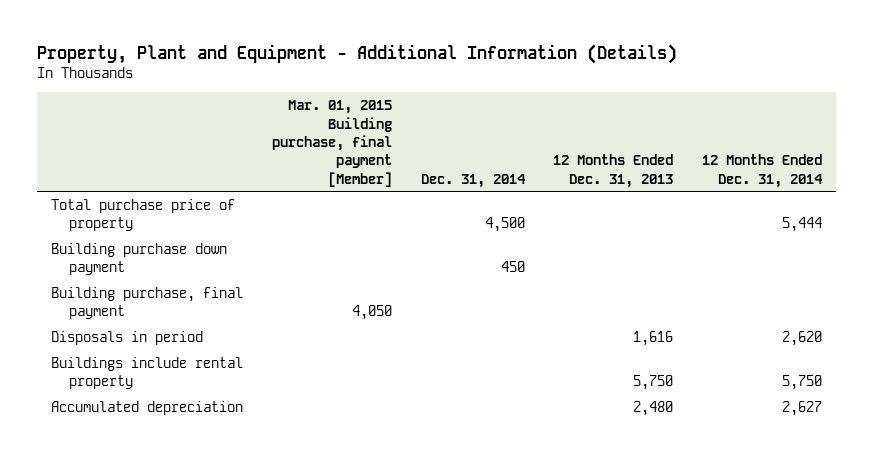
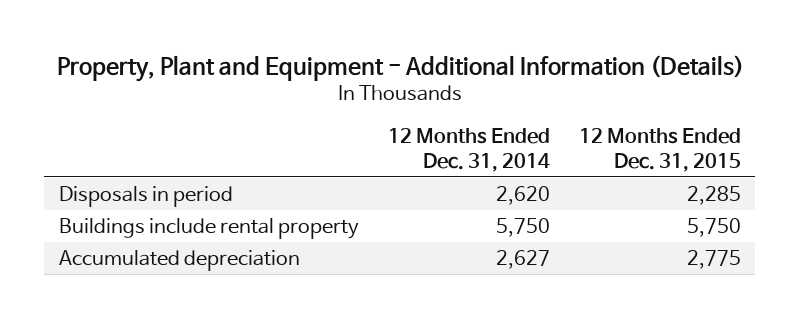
- | Mar. 01, 2015 Building purchase, final payment [Member] | Dec. 31, 2014 | 12 Months Ended Dec. 31, 2013 | 12 Months Ended Dec. 31, 2014
+ | 12 Months Ended Dec. 31, 2014 | 12 Months Ended Dec. 31, 2015
- Total purchase price of property | | 4,500 | | 5,444
- Building purchase down payment | | 450 | |
- Building purchase, final payment | 4,050 | | |

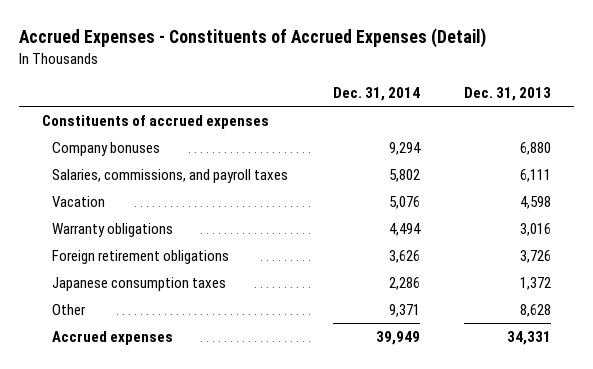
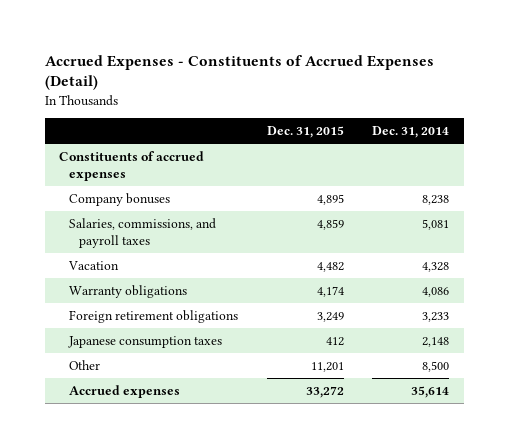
- | Dec. 31, 2014 | Dec. 31, 2013
+ | Dec. 31, 2015 | Dec. 31, 2014
- Company bonuses | 9,294 | 6,880
- Salaries, commissions, and payroll taxes | 5,802 | 6,111
- Vacation | 5,076 | 4,598
- Warranty obligations | 4,494 | 3,016
- Foreign retirement obligations | 3,626 | 3,726
- Japanese consumption taxes | 2,286 | 1,372
- Other | 9,371 | 8,628
- Accrued expenses | 39,949 | 34,331
+ Company bonuses | 4,895 | 8,238
+ Salaries, commissions, and payroll taxes | 4,859 | 5,081
+ Vacation | 4,482 | 4,328
+ Warranty obligations | 4,174 | 4,086
+ Foreign retirement obligations | 3,249 | 3,233
+ Japanese consumption taxes | 412 | 2,148
+ Other | 11,201 | 8,500
+ Accrued expenses | 33,272 | 35,614

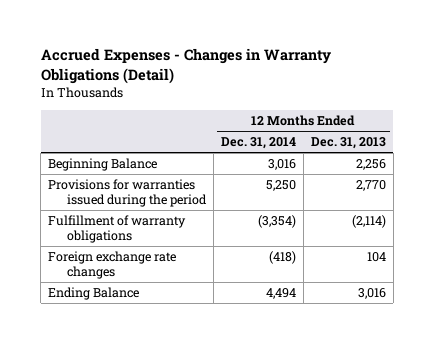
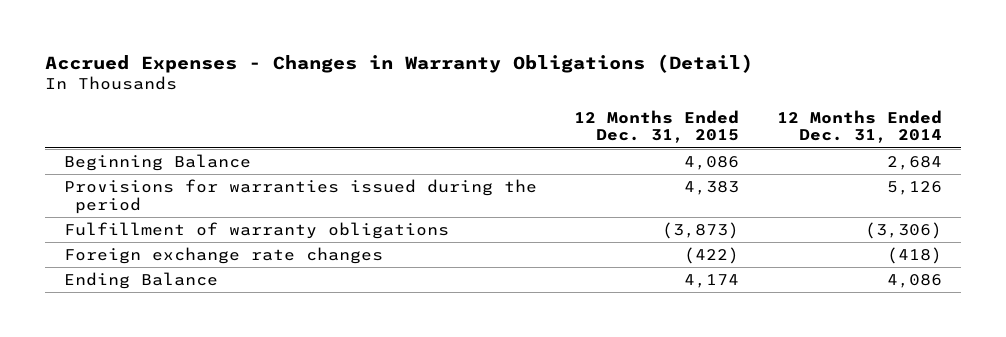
- | 12 Months Ended Dec. 31, 2014 | 12 Months Ended Dec. 31, 2013
+ | 12 Months Ended Dec. 31, 2015 | 12 Months Ended Dec. 31, 2014
- Beginning Balance | 3,016 | 2,256
- Provisions for warranties issued during the period | 5,250 | 2,770
- Fulfillment of warranty obligations | (3,354) | (2,114)
+ Beginning Balance | 4,086 | 2,684
+ Provisions for warranties issued during the period | 4,383 | 5,126
+ Fulfillment of warranty obligations | (3,873) | (3,306)
- Ending Balance | 4,494 | 3,016
+ Ending Balance | 4,174 | 4,086

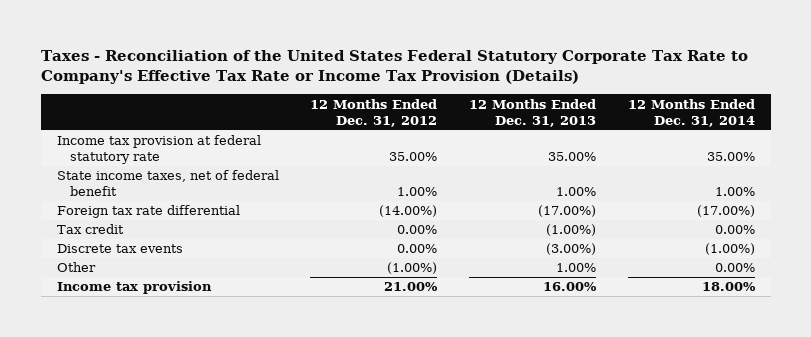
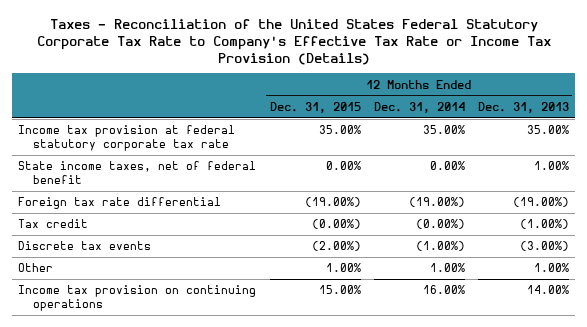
- | 12 Months Ended Dec. 31, 2012 | 12 Months Ended Dec. 31, 2013 | 12 Months Ended Dec. 31, 2014
+ | 12 Months Ended Dec. 31, 2015 | 12 Months Ended Dec. 31, 2014 | 12 Months Ended Dec. 31, 2013
- Income tax provision at federal statutory rate | 35.00% | 35.00% | 35.00%
- State income taxes, net of federal benefit | 1.00% | 1.00% | 1.00%
- Foreign tax rate differential | (14.00%) | (17.00%) | (17.00%)
- Tax credit | 0.00% | (1.00%) | 0.00%
+ Income tax provision at federal statutory corporate tax rate | 35.00% | 35.00% | 35.00%
+ State income taxes, net of federal benefit | 0.00% | 0.00% | 1.00%
+ Foreign tax rate differential | (19.00%) | (19.00%) | (19.00%)
+ Tax credit | (0.00%) | (0.00%) | (1.00%)
- Other | (1.00%) | 1.00% | 0.00%
- Income tax provision | 21.00% | 16.00% | 18.00%
+ Other | 1.00% | 1.00% | 1.00%
+ Income tax provision on continuing operations | 15.00% | 16.00% | 14.00%

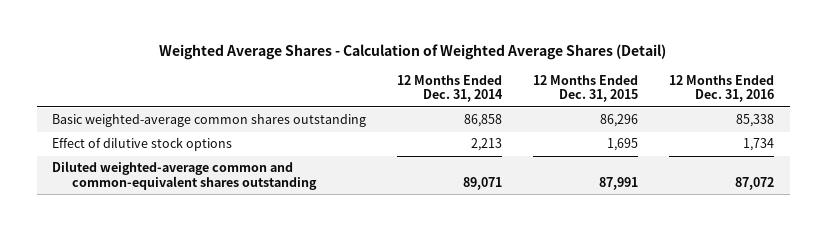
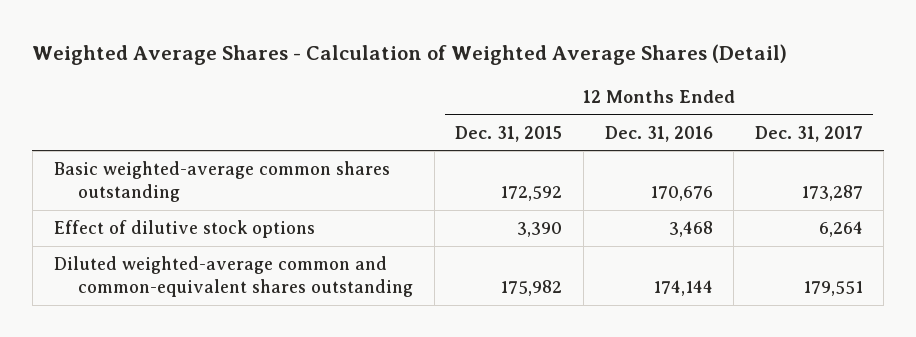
- | 12 Months Ended Dec. 31, 2014 | 12 Months Ended Dec. 31, 2015 | 12 Months Ended Dec. 31, 2016
+ | 12 Months Ended Dec. 31, 2015 | 12 Months Ended Dec. 31, 2016 | 12 Months Ended Dec. 31, 2017
- Basic weighted-average common shares outstanding | 86,858 | 86,296 | 85,338
- Effect of dilutive stock options | 2,213 | 1,695 | 1,734
- Diluted weighted-average common and common-equivalent shares outstanding | 89,071 | 87,991 | 87,072
+ Basic weighted-average common shares outstanding | 172,592 | 170,676 | 173,287
+ Effect of dilutive stock options | 3,390 | 3,468 | 6,264
+ Diluted weighted-average common and common-equivalent shares outstanding | 175,982 | 174,144 | 179,551

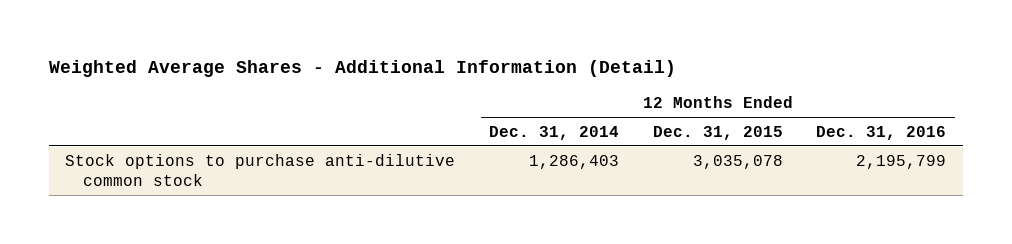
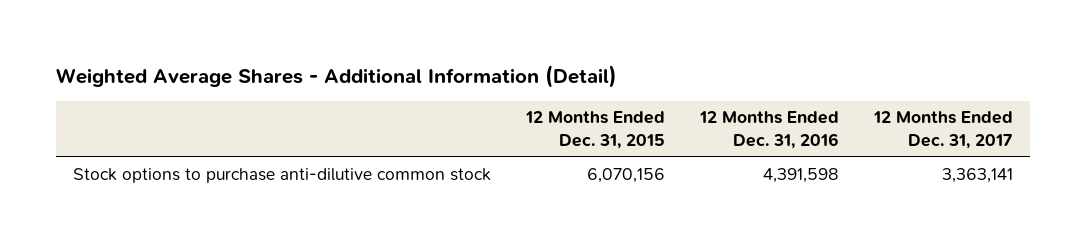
- | 12 Months Ended Dec. 31, 2014 | 12 Months Ended Dec. 31, 2015 | 12 Months Ended Dec. 31, 2016
+ | 12 Months Ended Dec. 31, 2015 | 12 Months Ended Dec. 31, 2016 | 12 Months Ended Dec. 31, 2017
- Stock options to purchase anti-dilutive common stock | 1,286,403 | 3,035,078 | 2,195,799
+ Stock options to purchase anti-dilutive common stock | 6,070,156 | 4,391,598 | 3,363,141

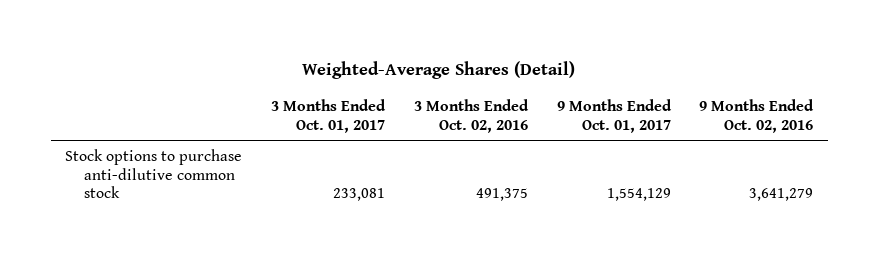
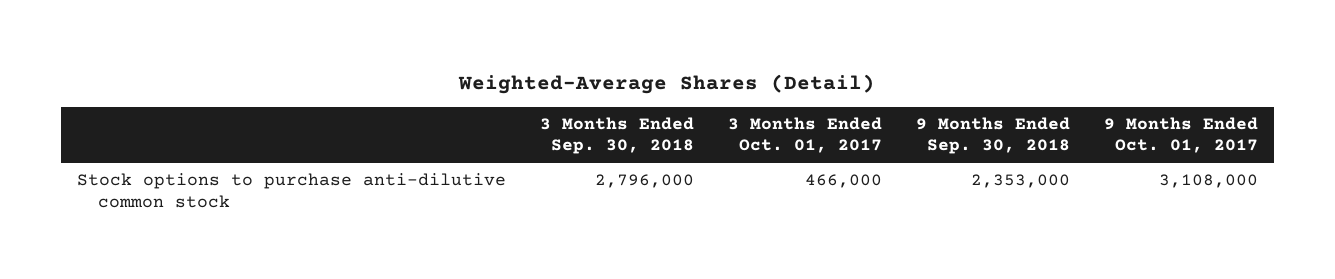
- | 3 Months Ended Oct. 01, 2017 | 3 Months Ended Oct. 02, 2016 | 9 Months Ended Oct. 01, 2017 | 9 Months Ended Oct. 02, 2016
+ | 3 Months Ended Sep. 30, 2018 | 3 Months Ended Oct. 01, 2017 | 9 Months Ended Sep. 30, 2018 | 9 Months Ended Oct. 01, 2017
- Stock options to purchase anti-dilutive common stock | 233,081 | 491,375 | 1,554,129 | 3,641,279
+ Stock options to purchase anti-dilutive common stock | 2,796,000 | 466,000 | 2,353,000 | 3,108,000

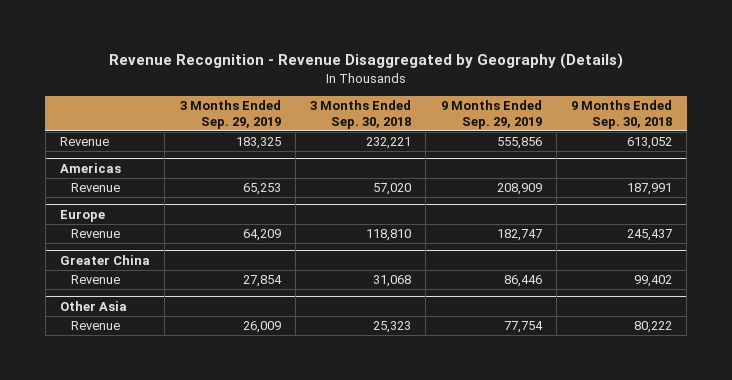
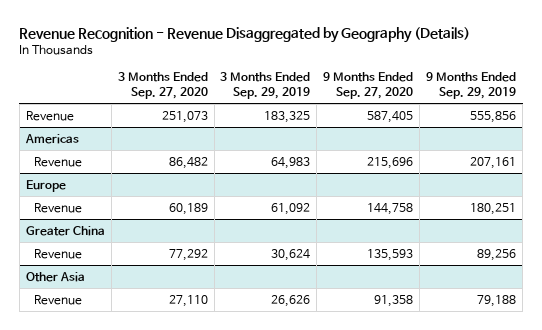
- | 3 Months Ended Sep. 29, 2019 | 3 Months Ended Sep. 30, 2018 | 9 Months Ended Sep. 29, 2019 | 9 Months Ended Sep. 30, 2018
+ | 3 Months Ended Sep. 27, 2020 | 3 Months Ended Sep. 29, 2019 | 9 Months Ended Sep. 27, 2020 | 9 Months Ended Sep. 29, 2019
@ Americas
- Revenue | 65,253 | 57,020 | 208,909 | 187,991
+ Revenue | 86,482 | 64,983 | 215,696 | 207,161
@ Europe
- Revenue | 64,209 | 118,810 | 182,747 | 245,437
+ Revenue | 60,189 | 61,092 | 144,758 | 180,251
@ Greater China
- Revenue | 27,854 | 31,068 | 86,446 | 99,402
+ Revenue | 77,292 | 30,624 | 135,593 | 89,256
@ Other Asia
- Revenue | 26,009 | 25,323 | 77,754 | 80,222
+ Revenue | 27,110 | 26,626 | 91,358 | 79,188

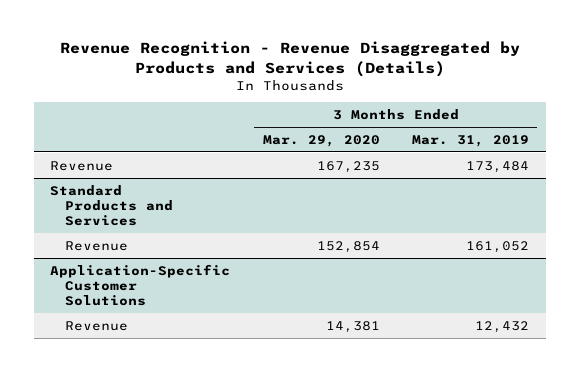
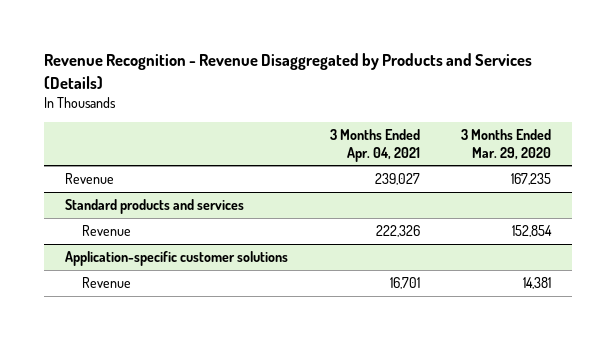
- | 3 Months Ended Mar. 29, 2020 | 3 Months Ended Mar. 31, 2019
+ | 3 Months Ended Apr. 04, 2021 | 3 Months Ended Mar. 29, 2020
- Standard Products and Services
+ Standard products and services
- Application-Specific Customer Solutions
+ Application-specific customer solutions

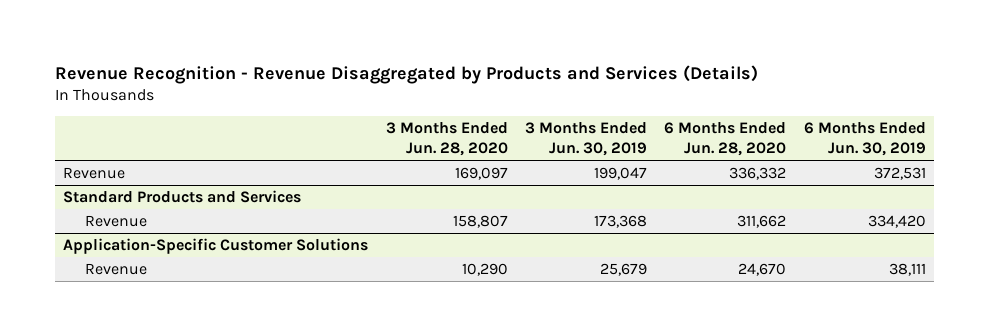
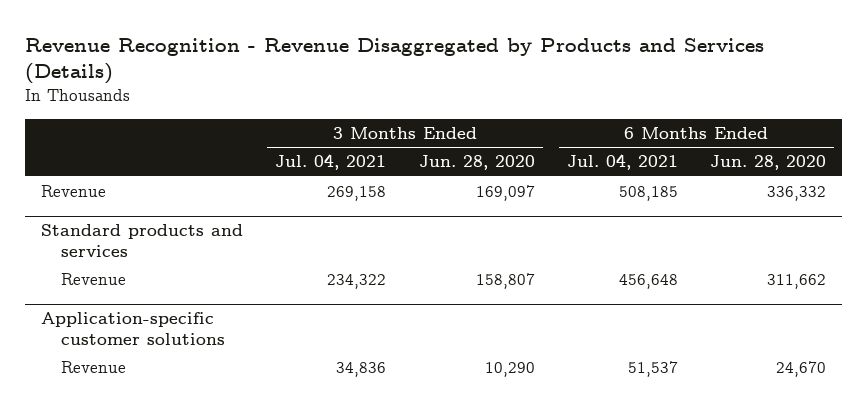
- | 3 Months Ended Jun. 28, 2020 | 3 Months Ended Jun. 30, 2019 | 6 Months Ended Jun. 28, 2020 | 6 Months Ended Jun. 30, 2019
+ | 3 Months Ended Jul. 04, 2021 | 3 Months Ended Jun. 28, 2020 | 6 Months Ended Jul. 04, 2021 | 6 Months Ended Jun. 28, 2020
- Standard Products and Services
+ Standard products and services
- Application-Specific Customer Solutions
+ Application-specific customer solutions

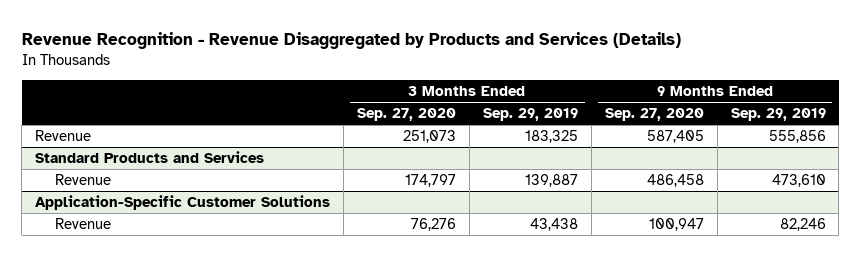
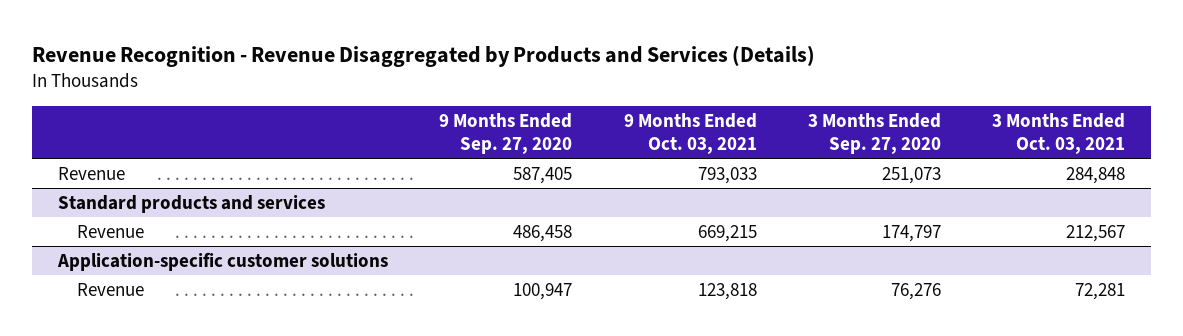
- | 3 Months Ended Sep. 27, 2020 | 3 Months Ended Sep. 29, 2019 | 9 Months Ended Sep. 27, 2020 | 9 Months Ended Sep. 29, 2019
+ | 9 Months Ended Sep. 27, 2020 | 9 Months Ended Oct. 03, 2021 | 3 Months Ended Sep. 27, 2020 | 3 Months Ended Oct. 03, 2021
- Standard Products and Services
+ Standard products and services
- Application-Specific Customer Solutions
+ Application-specific customer solutions

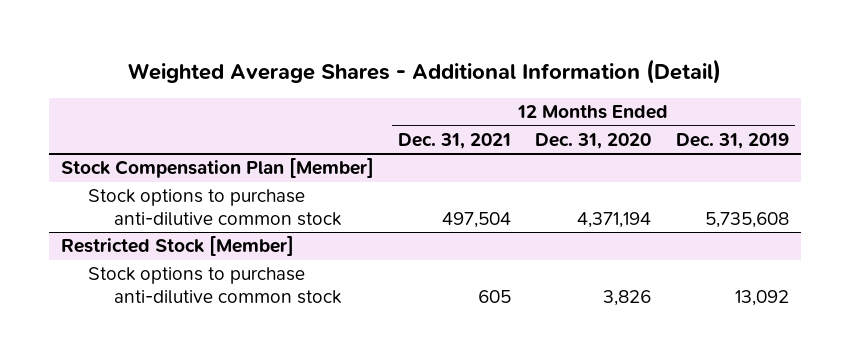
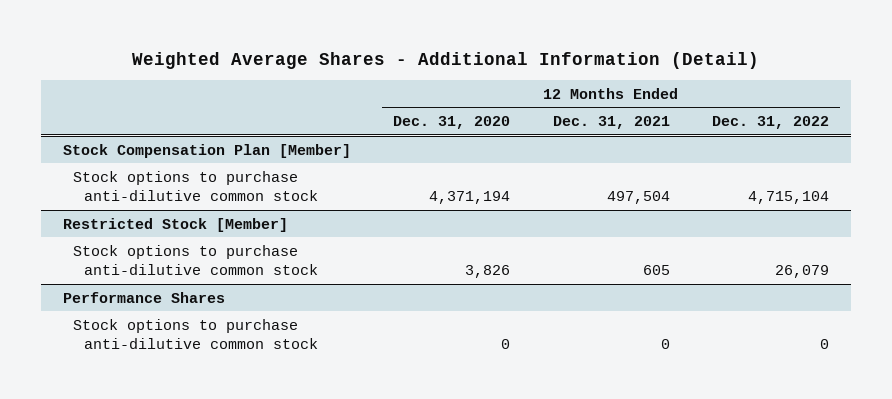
- | 12 Months Ended Dec. 31, 2021 | 12 Months Ended Dec. 31, 2020 | 12 Months Ended Dec. 31, 2019
+ | 12 Months Ended Dec. 31, 2020 | 12 Months Ended Dec. 31, 2021 | 12 Months Ended Dec. 31, 2022
+ Performance Shares
+ Stock options to purchase anti-dilutive common stock | 0 | 0 | 0

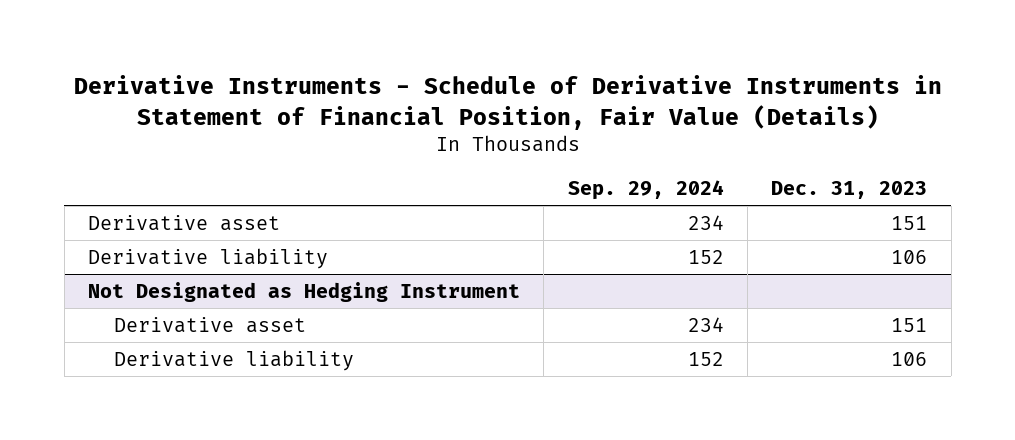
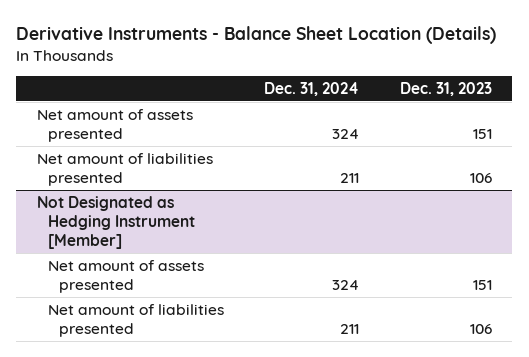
- Derivative Instruments - Schedule of Derivative Instruments in Statement of Financial Position, Fair Value (Details)
+ Derivative Instruments - Balance Sheet Location (Details)
- | Sep. 29, 2024 | Dec. 31, 2023
+ | Dec. 31, 2024 | Dec. 31, 2023
- Derivative asset | 234 | 151
- Derivative liability | 152 | 106
- Not Designated as Hedging Instrument
- Derivative asset | 234 | 151
- Derivative liability | 152 | 106
+ Net amount of assets presented | 324 | 151
+ Net amount of liabilities presented | 211 | 106
+ Not Designated as Hedging Instrument [Member]
+ Net amount of assets presented | 324 | 151
+ Net amount of liabilities presented | 211 | 106

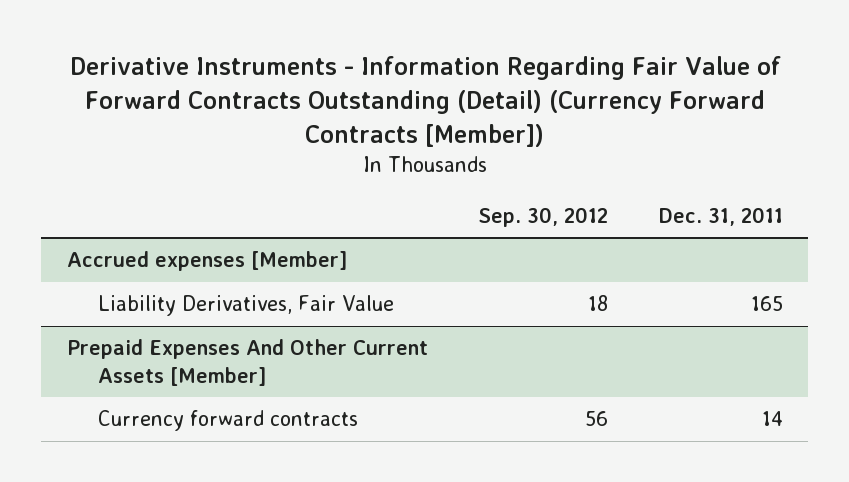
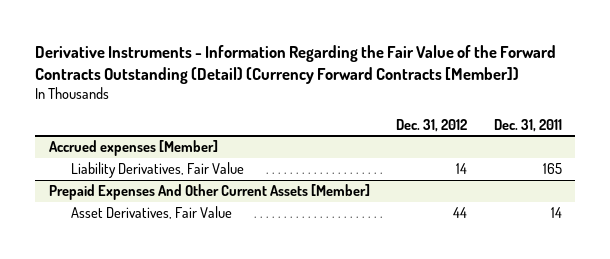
- Derivative Instruments - Information Regarding Fair Value of Forward Contracts Outstanding (Detail) (Currency Forward Contracts [Member])
+ Derivative Instruments - Information Regarding the Fair Value of the Forward Contracts Outstanding (Detail) (Currency Forward Contracts [Member])
- | Sep. 30, 2012 | Dec. 31, 2011
+ | Dec. 31, 2012 | Dec. 31, 2011
@ Prepaid Expenses And Other Current Assets [Member]
- Currency forward contracts | 56 | 14
+ Asset Derivatives, Fair Value | 44 | 14

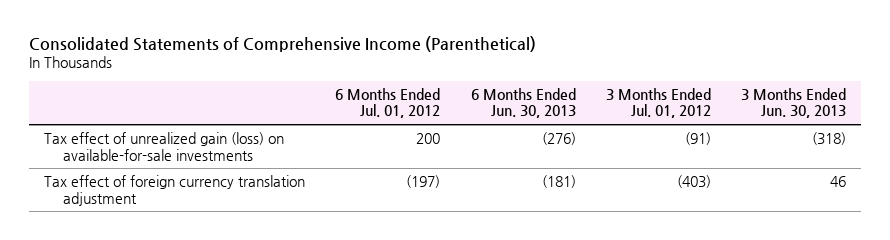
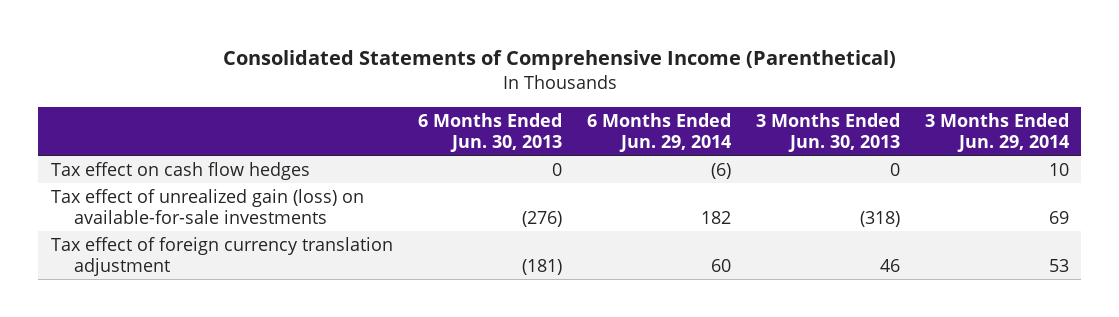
- | 6 Months Ended Jul. 01, 2012 | 6 Months Ended Jun. 30, 2013 | 3 Months Ended Jul. 01, 2012 | 3 Months Ended Jun. 30, 2013
+ | 6 Months Ended Jun. 30, 2013 | 6 Months Ended Jun. 29, 2014 | 3 Months Ended Jun. 30, 2013 | 3 Months Ended Jun. 29, 2014
+ Tax effect on cash flow hedges | 0 | (6) | 0 | 10

